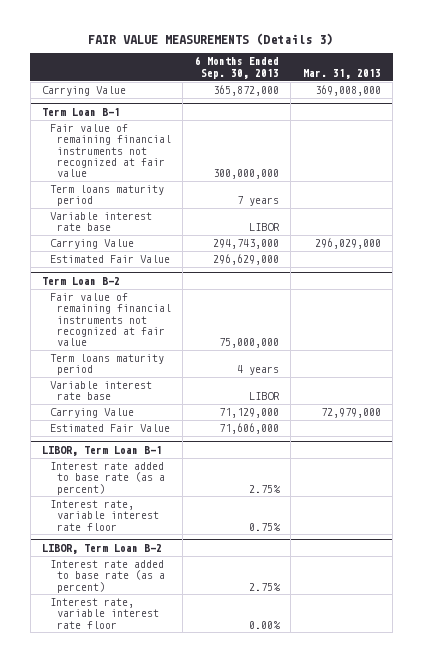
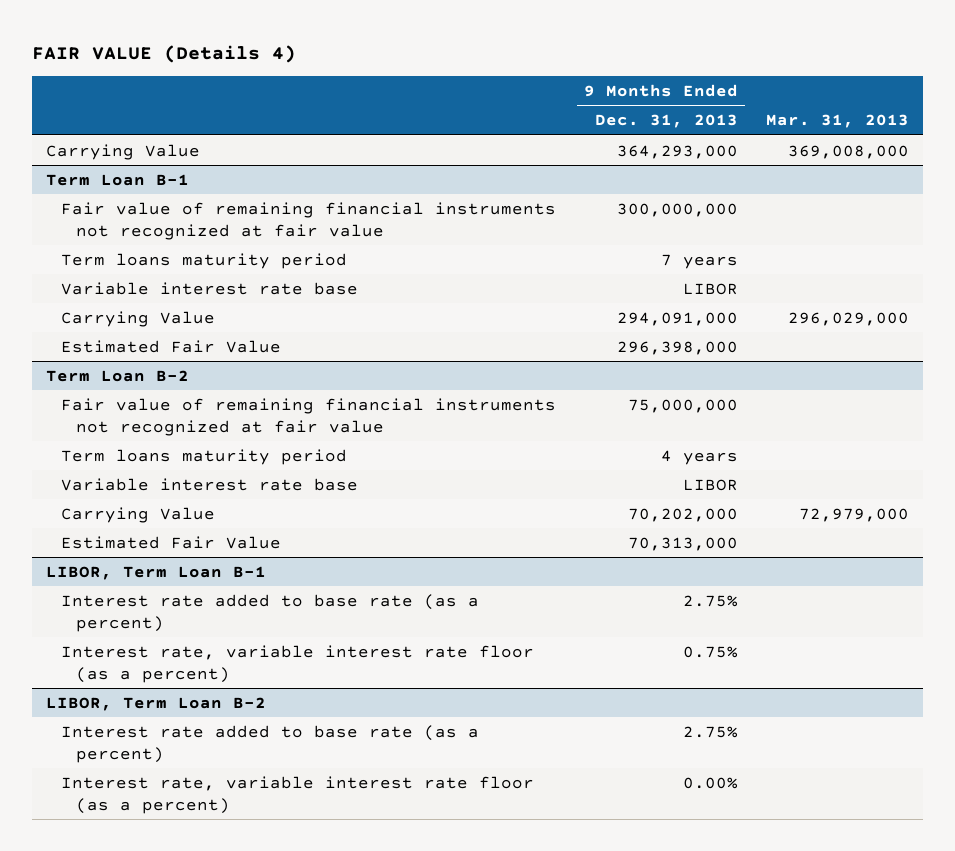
- FAIR VALUE MEASUREMENTS (Details 3)
+ FAIR VALUE (Details 4)
- | 6 Months Ended Sep. 30, 2013 | Mar. 31, 2013
+ | 9 Months Ended Dec. 31, 2013 | Mar. 31, 2013
@ LIBOR, Term Loan B-1
- Interest rate, variable interest rate floor | 0.75% |
+ Interest rate, variable interest rate floor (as a percent) | 0.75% |
@ LIBOR, Term Loan B-2
- Interest rate, variable interest rate floor | 0.00% |
+ Interest rate, variable interest rate floor (as a percent) | 0.00% |

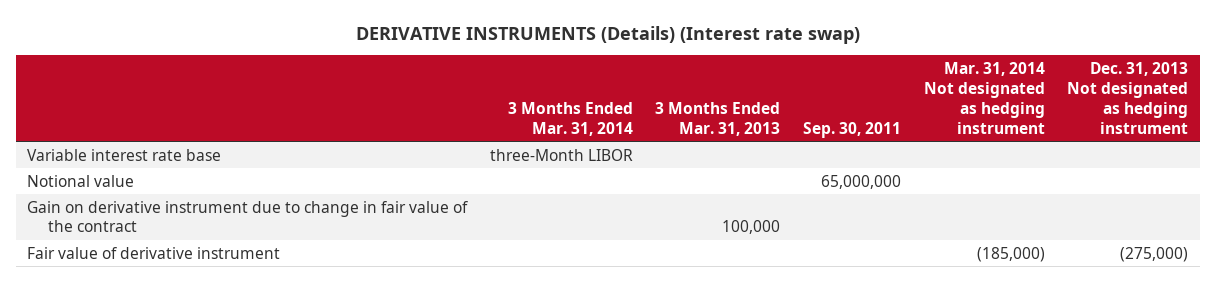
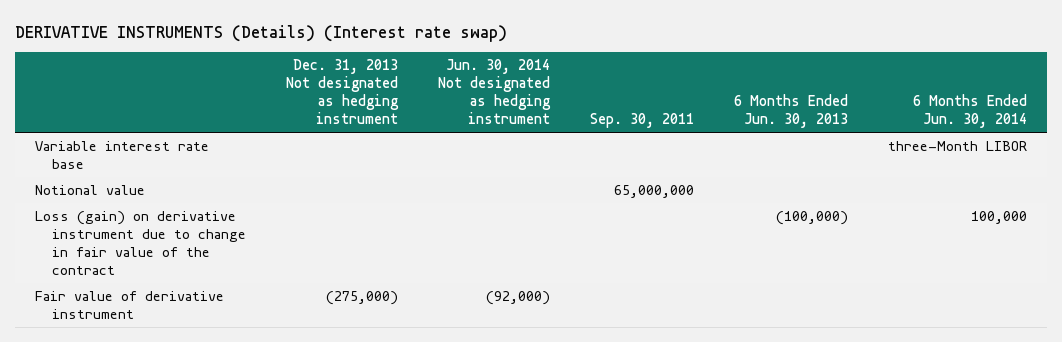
- | 3 Months Ended Mar. 31, 2014 | 3 Months Ended Mar. 31, 2013 | Sep. 30, 2011 | Mar. 31, 2014 Not designated as hedging instrument | Dec. 31, 2013 Not designated as hedging instrument
+ | Dec. 31, 2013 Not designated as hedging instrument | Jun. 30, 2014 Not designated as hedging instrument | Sep. 30, 2011 | 6 Months Ended Jun. 30, 2013 | 6 Months Ended Jun. 30, 2014
- Gain on derivative instrument due to change in fair value of the contract | | 100,000 | | |
+ Loss (gain) on derivative instrument due to change in fair value of the contract | | | | (100,000) | 100,000

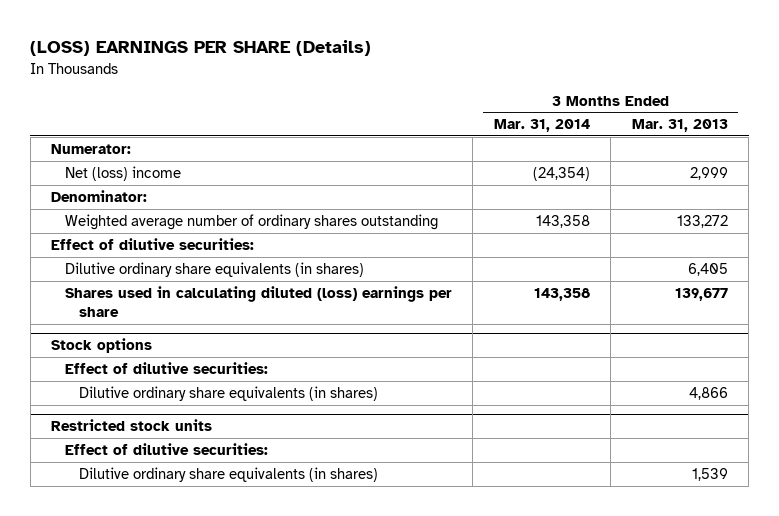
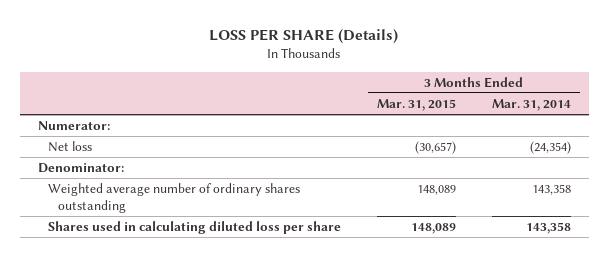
- (LOSS) EARNINGS PER SHARE (Details)
+ LOSS PER SHARE (Details)
- | 3 Months Ended Mar. 31, 2014 | 3 Months Ended Mar. 31, 2013
+ | 3 Months Ended Mar. 31, 2015 | 3 Months Ended Mar. 31, 2014
- Net (loss) income | (24,354) | 2,999
+ Net loss | (30,657) | (24,354)
- Effect of dilutive securities:
- Dilutive ordinary share equivalents (in shares) | | 6,405
- Shares used in calculating diluted (loss) earnings per share | 143,358 | 139,677
- Stock options
- Effect of dilutive securities:
- Dilutive ordinary share equivalents (in shares) | | 4,866
- Restricted stock units
- Effect of dilutive securities:
- Dilutive ordinary share equivalents (in shares) | | 1,539
+ Shares used in calculating diluted loss per share | 148,089 | 143,358

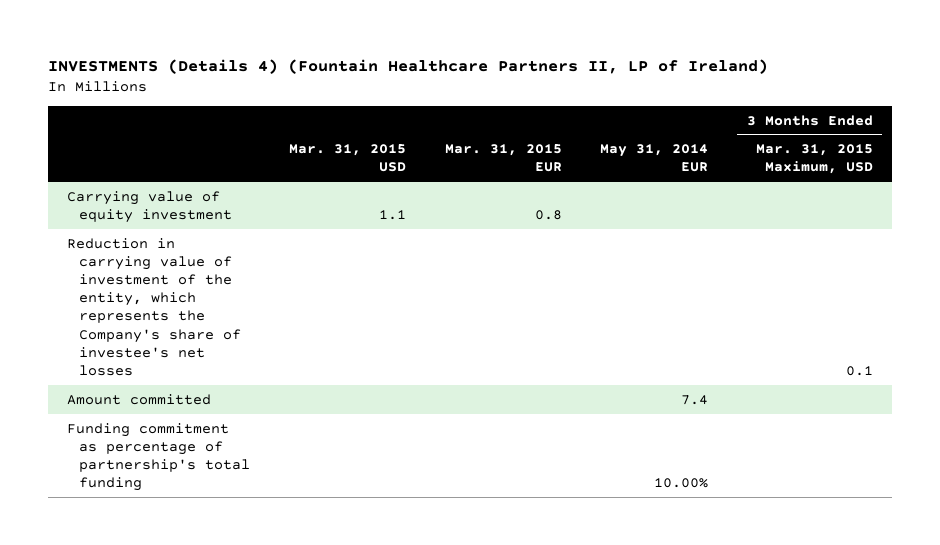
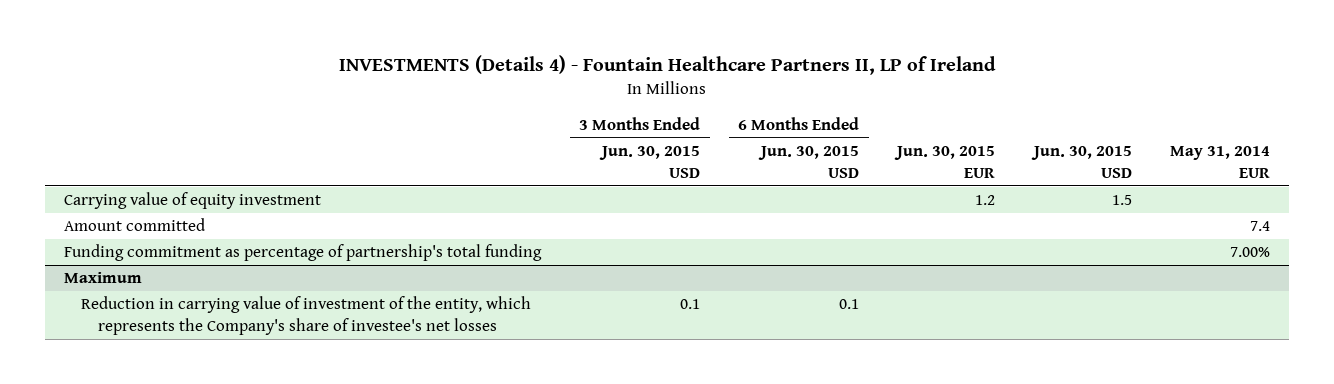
- INVESTMENTS (Details 4) (Fountain Healthcare Partners II, LP of Ireland)
+ INVESTMENTS (Details 4) - Fountain Healthcare Partners II, LP of Ireland
- | Mar. 31, 2015 USD | Mar. 31, 2015 EUR | May 31, 2014 EUR | 3 Months Ended Mar. 31, 2015 Maximum, USD
+ | 3 Months Ended Jun. 30, 2015 USD | 6 Months Ended Jun. 30, 2015 USD | Jun. 30, 2015 EUR | Jun. 30, 2015 USD | May 31, 2014 EUR
- Reduction in carrying value of investment of the entity, which represents the Company's share of investee's net losses | | | | 0.1
- Funding commitment as percentage of partnership's total funding | | | 10.00% |
+ Funding commitment as percentage of partnership's total funding | | | | | 7.00%
+ Maximum
+ Reduction in carrying value of investment of the entity, which represents the Company's share of investee's net losses | 0.1 | 0.1 | | |

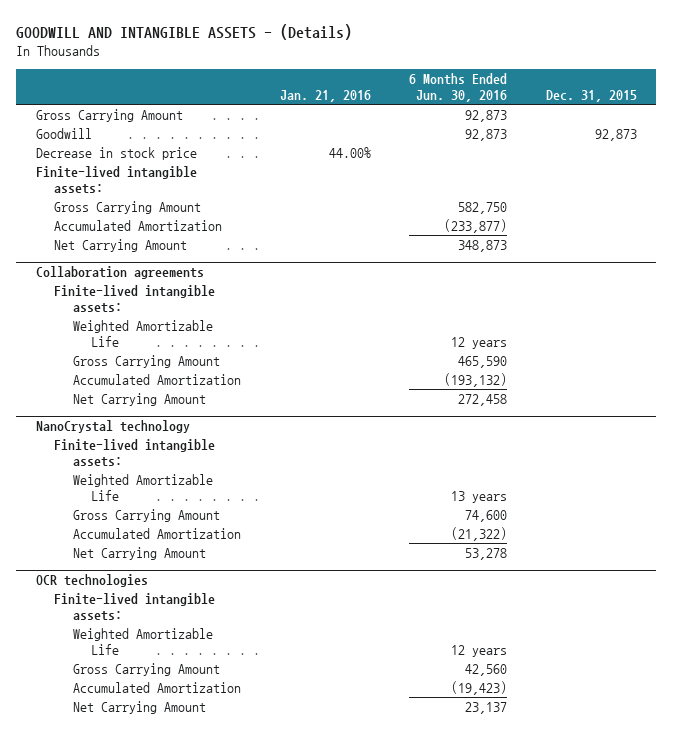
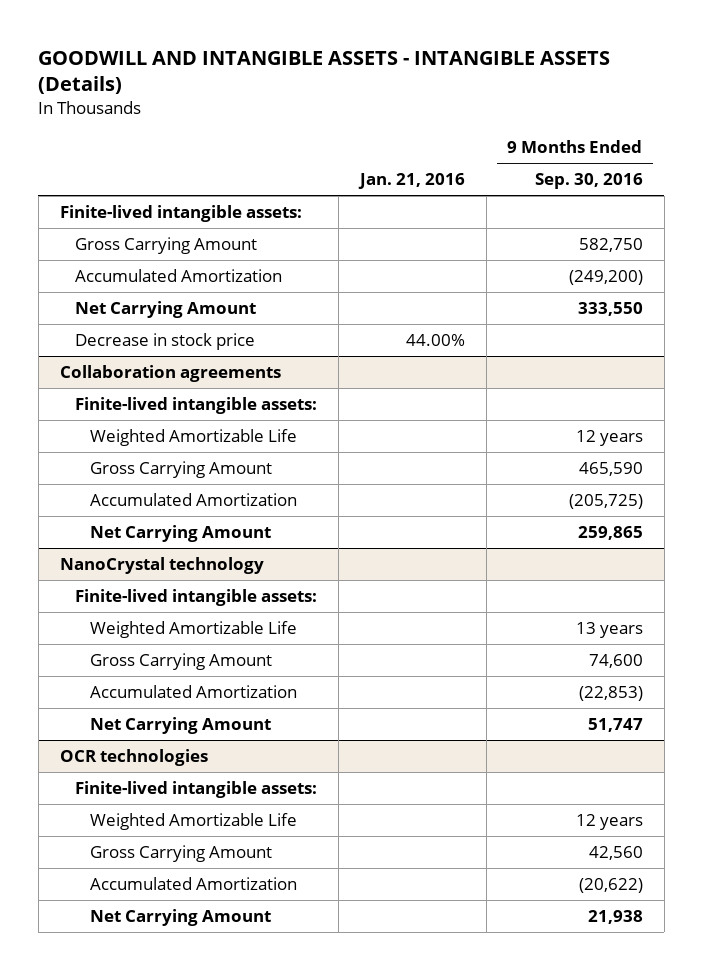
- GOODWILL AND INTANGIBLE ASSETS - (Details)
+ GOODWILL AND INTANGIBLE ASSETS - INTANGIBLE ASSETS (Details)
- | Jan. 21, 2016 | 6 Months Ended Jun. 30, 2016 | Dec. 31, 2015
+ | Jan. 21, 2016 | 9 Months Ended Sep. 30, 2016
- Gross Carrying Amount | | 92,873 |
- Goodwill | | 92,873 | 92,873
moved down: Decrease in stock price | 44.00% |

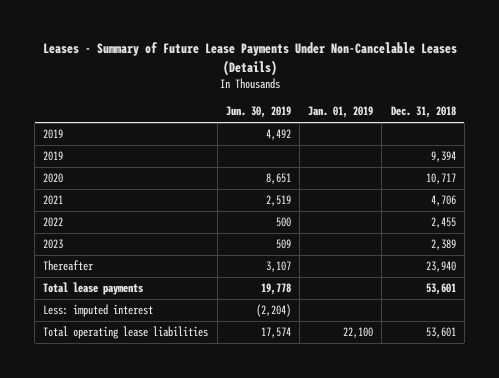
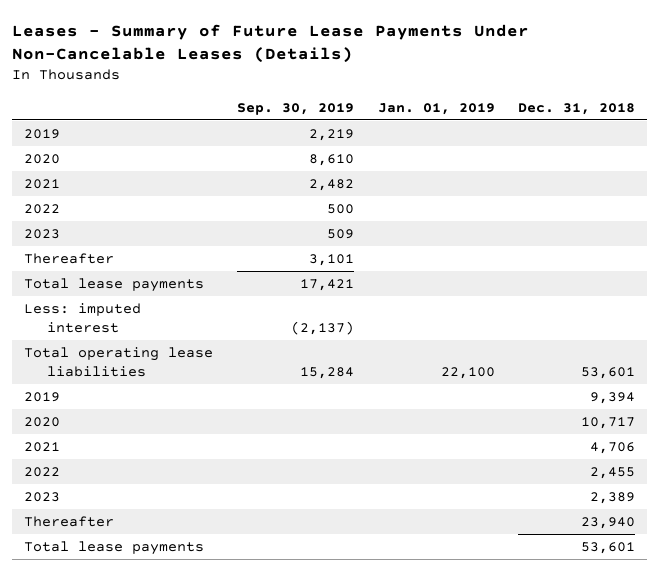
- | Jun. 30, 2019 | Jan. 01, 2019 | Dec. 31, 2018
+ | Sep. 30, 2019 | Jan. 01, 2019 | Dec. 31, 2018
+ 2020 | 8,610 | |
+ 2021 | 2,482 | |
+ 2022 | 500 | |
+ 2023 | 509 | |
+ Thereafter | 3,101 | |
+ Total lease payments | 17,421 | |
moved up: Less: imputed interest | (2,137) | |
moved up: Total operating lease liabilities | 15,284 | 22,100 | 53,601

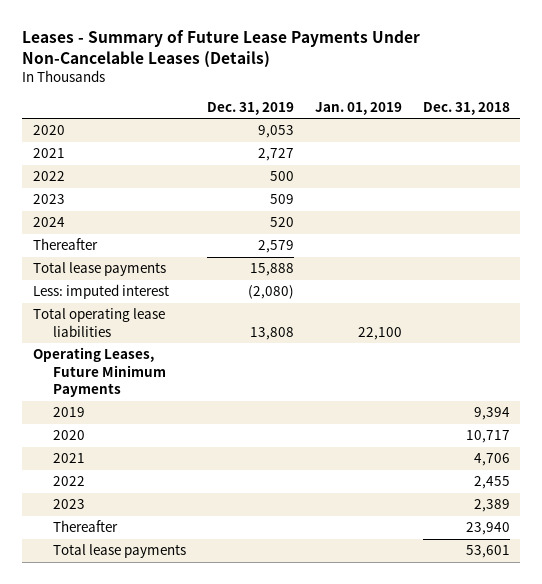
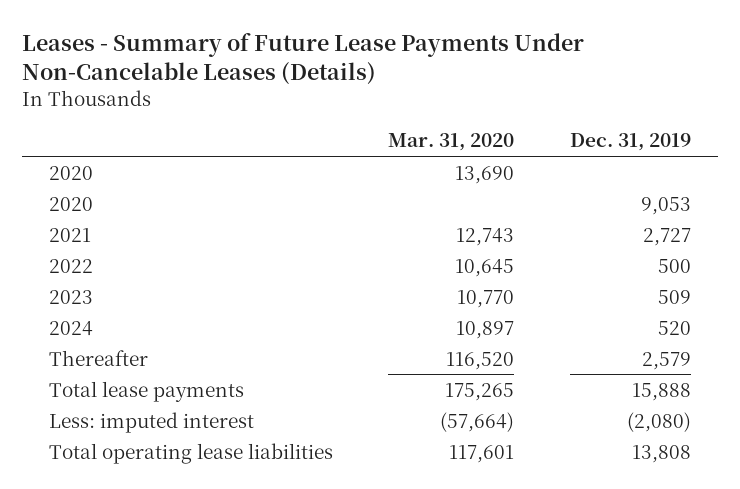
- | Dec. 31, 2019 | Jan. 01, 2019 | Dec. 31, 2018
+ | Mar. 31, 2020 | Dec. 31, 2019
moved up: 2020 | 13,690 |
- Operating Leases, Future Minimum Payments
- 2019 | | | 9,394
- 2021 | | | 4,706
- 2022 | | | 2,455
- 2023 | | | 2,389
- Thereafter | | | 23,940
- Total lease payments | | | 53,601

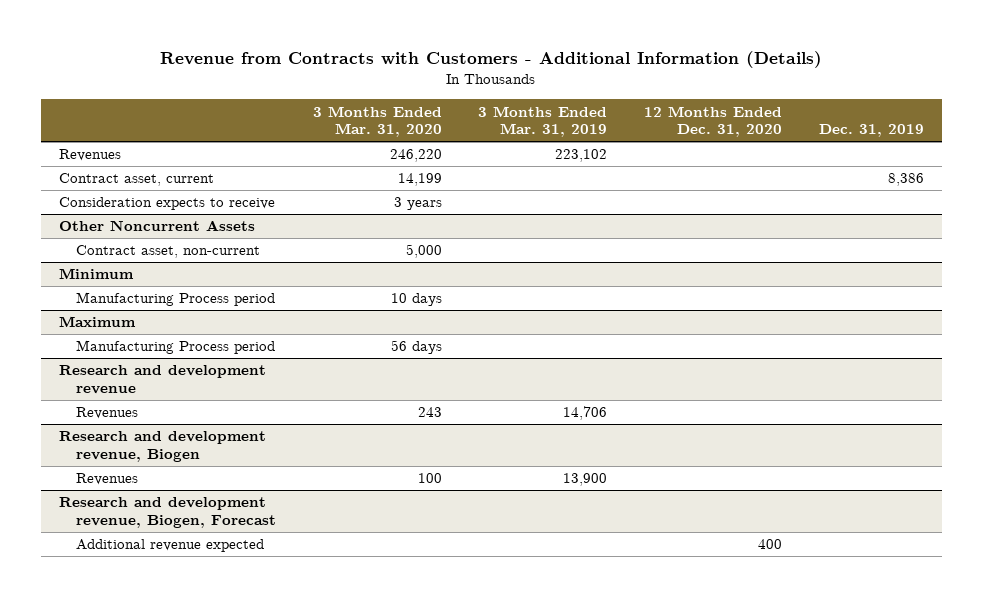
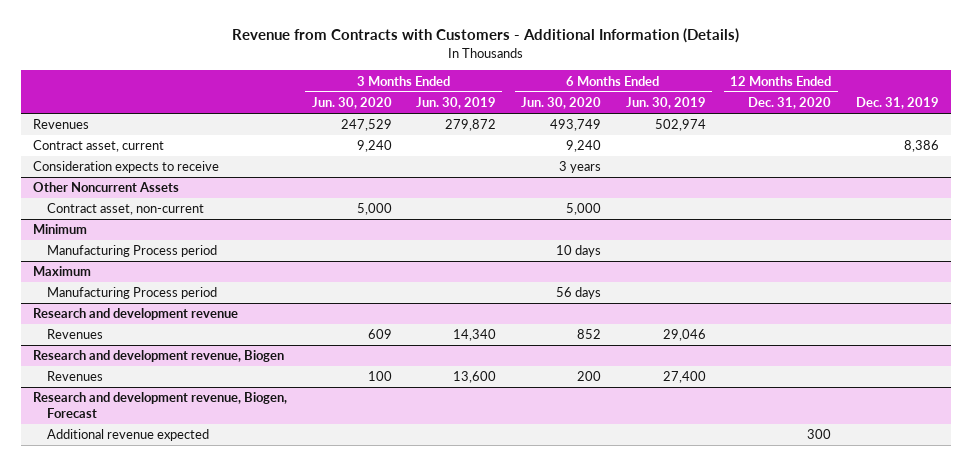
- | 3 Months Ended Mar. 31, 2020 | 3 Months Ended Mar. 31, 2019 | 12 Months Ended Dec. 31, 2020 | Dec. 31, 2019
+ | 3 Months Ended Jun. 30, 2020 | 3 Months Ended Jun. 30, 2019 | 6 Months Ended Jun. 30, 2020 | 6 Months Ended Jun. 30, 2019 | 12 Months Ended Dec. 31, 2020 | Dec. 31, 2019
@ Research and development revenue, Biogen, Forecast
- Additional revenue expected | | | 400 |
+ Additional revenue expected | | | | | 300 |

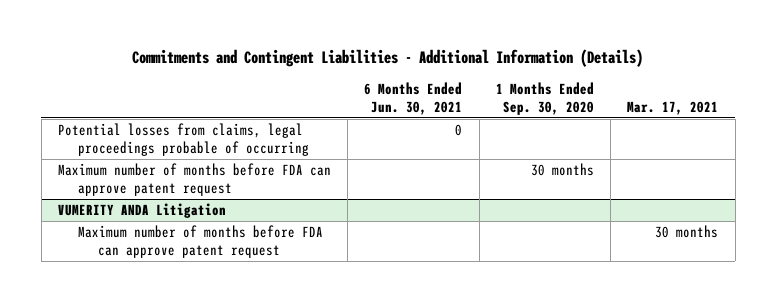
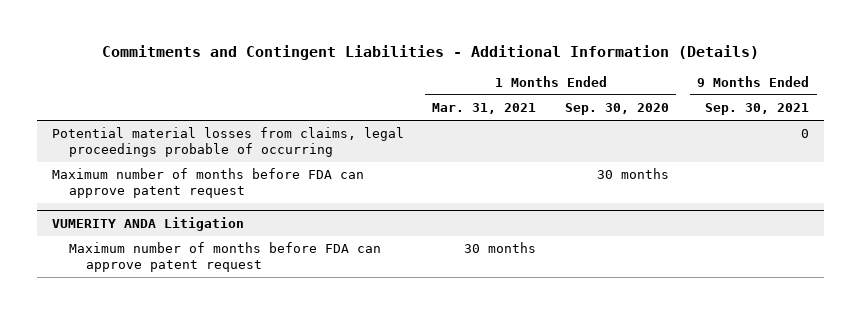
- | 6 Months Ended Jun. 30, 2021 | 1 Months Ended Sep. 30, 2020 | Mar. 17, 2021
+ | 1 Months Ended Mar. 31, 2021 | 1 Months Ended Sep. 30, 2020 | 9 Months Ended Sep. 30, 2021
- Potential losses from claims, legal proceedings probable of occurring | 0 | |
+ Potential material losses from claims, legal proceedings probable of occurring | | | 0

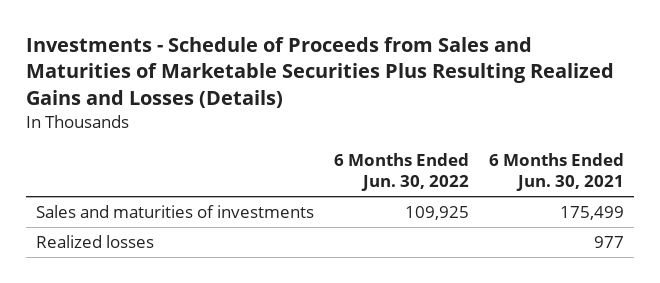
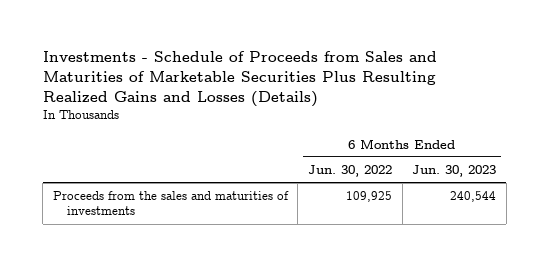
- | 6 Months Ended Jun. 30, 2022 | 6 Months Ended Jun. 30, 2021
+ | 6 Months Ended Jun. 30, 2022 | 6 Months Ended Jun. 30, 2023
- Sales and maturities of investments | 109,925 | 175,499
- Realized losses | | 977
+ Proceeds from the sales and maturities of investments | 109,925 | 240,544

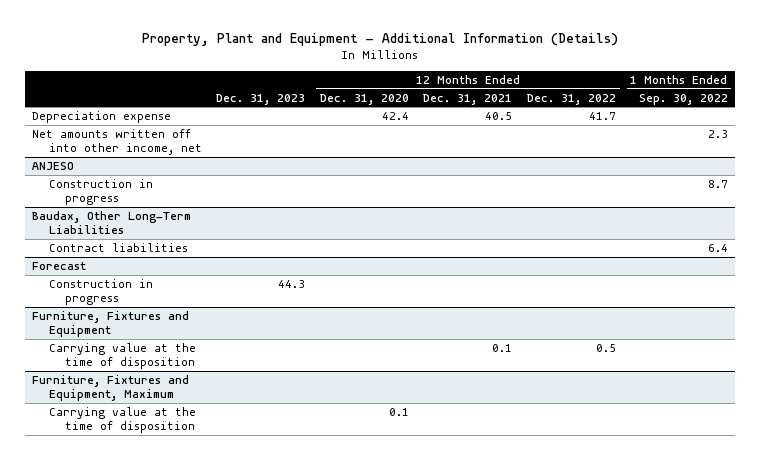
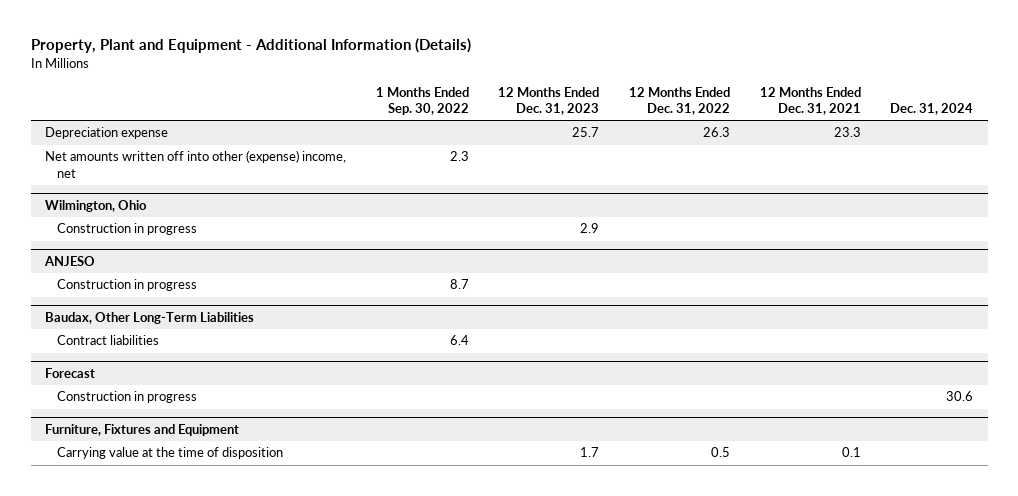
- | Dec. 31, 2023 | 12 Months Ended Dec. 31, 2020 | 12 Months Ended Dec. 31, 2021 | 12 Months Ended Dec. 31, 2022 | 1 Months Ended Sep. 30, 2022
+ | 1 Months Ended Sep. 30, 2022 | 12 Months Ended Dec. 31, 2023 | 12 Months Ended Dec. 31, 2022 | 12 Months Ended Dec. 31, 2021 | Dec. 31, 2024
- Depreciation expense | | 42.4 | 40.5 | 41.7 |
- Net amounts written off into other income, net | | | | | 2.3
+ Depreciation expense | | 25.7 | 26.3 | 23.3 |
+ Net amounts written off into other (expense) income, net | 2.3 | | | |
+ Wilmington, Ohio
+ Construction in progress | | 2.9 | | |
- Furniture, Fixtures and Equipment, Maximum
- Carrying value at the time of disposition | | 0.1 | | |

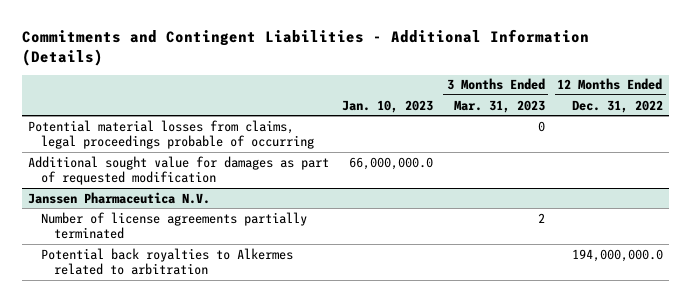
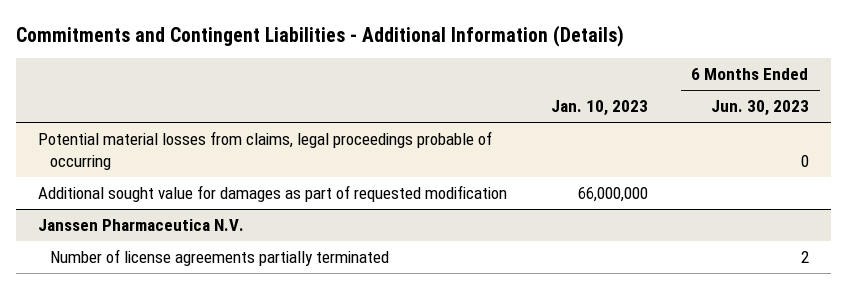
- | Jan. 10, 2023 | 3 Months Ended Mar. 31, 2023 | 12 Months Ended Dec. 31, 2022
+ | Jan. 10, 2023 | 6 Months Ended Jun. 30, 2023
- Additional sought value for damages as part of requested modification | 66,000,000.0 | |
+ Additional sought value for damages as part of requested modification | 66,000,000 |
@ Janssen Pharmaceutica N.V.
- Potential back royalties to Alkermes related to arbitration | | | 194,000,000.0

